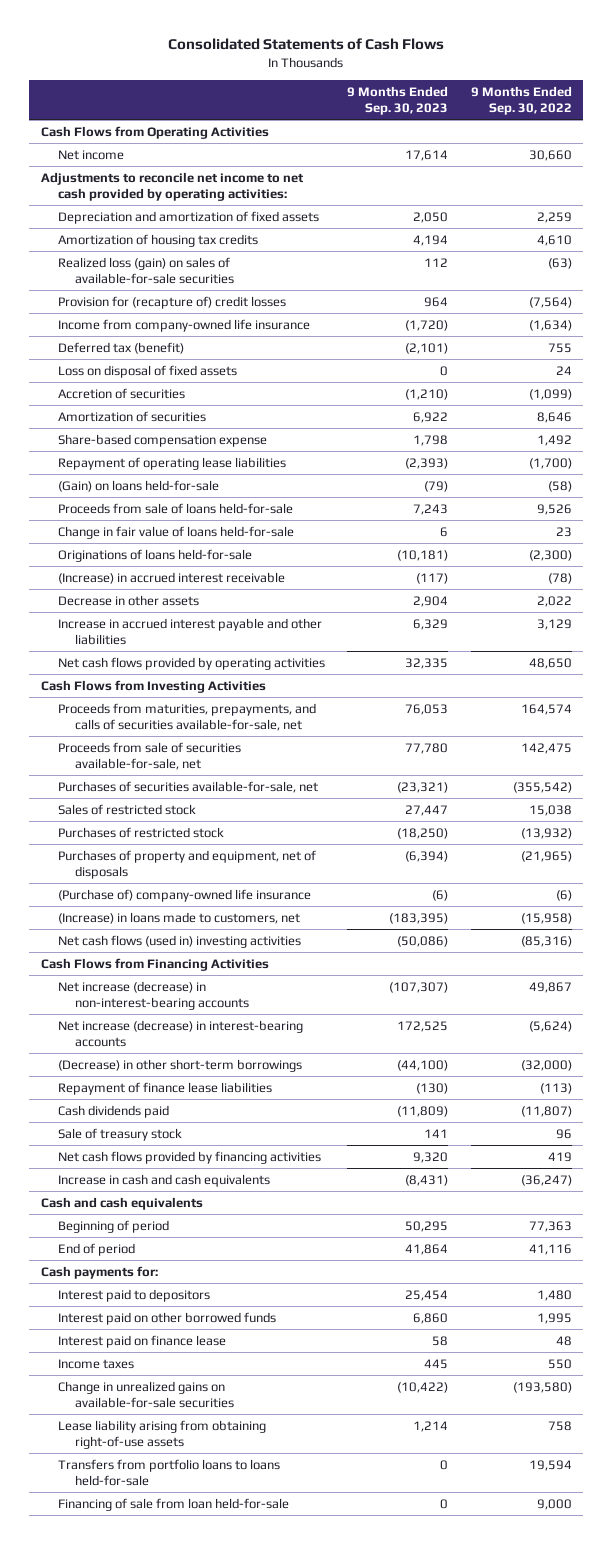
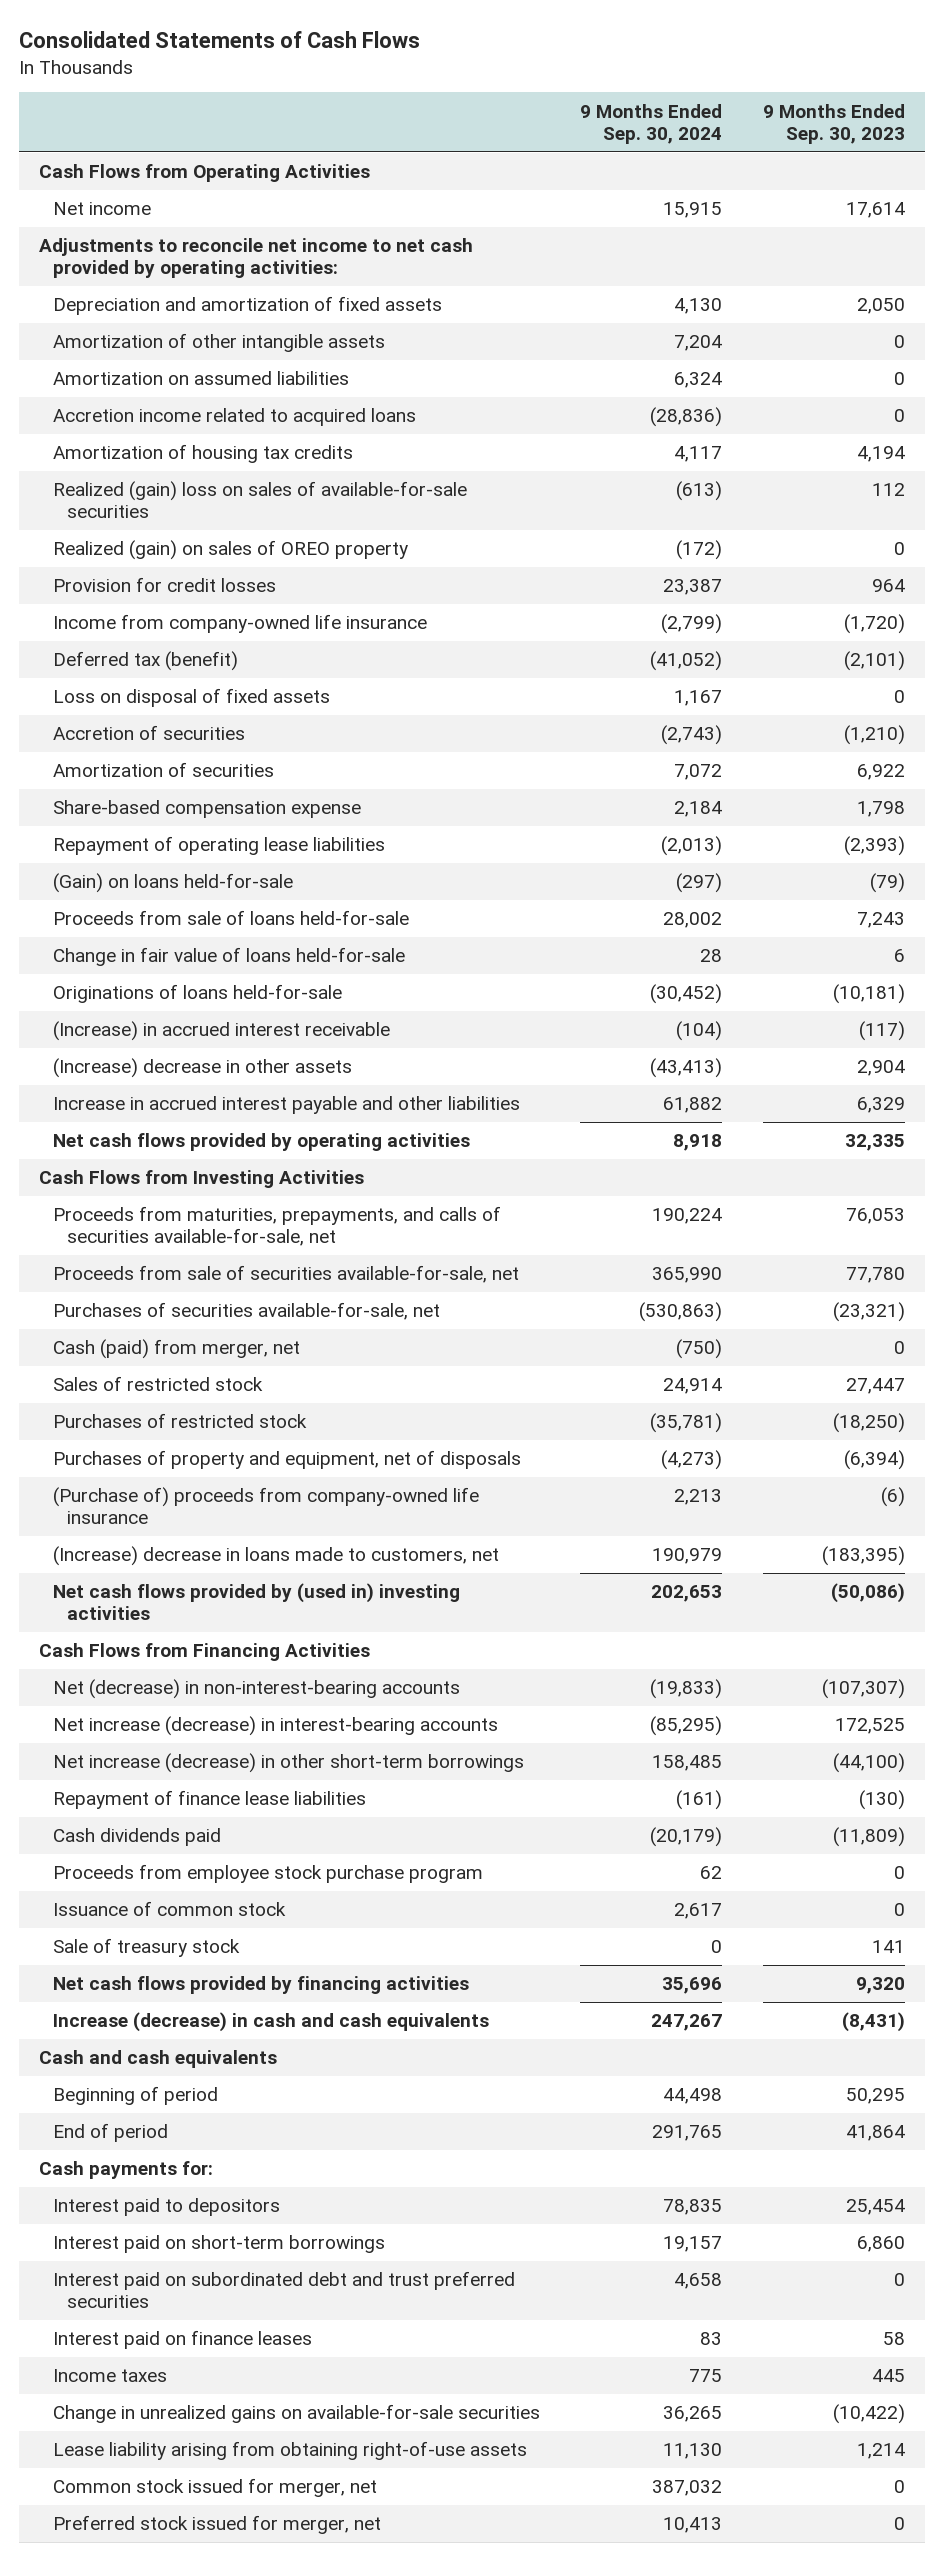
- | 9 Months Ended Sep. 30, 2023 | 9 Months Ended Sep. 30, 2022
+ | 9 Months Ended Sep. 30, 2024 | 9 Months Ended Sep. 30, 2023
+ Amortization of other intangible assets | 7,204 | 0
+ Amortization on assumed liabilities | 6,324 | 0
+ Accretion income related to acquired loans | (28,836) | 0
- Realized loss (gain) on sales of available-for-sale securities | 112 | (63)
- Provision for (recapture of) credit losses | 964 | (7,564)
+ Realized (gain) loss on sales of available-for-sale securities | (613) | 112
+ Realized (gain) on sales of OREO property | (172) | 0
+ Provision for credit losses | 23,387 | 964
- Decrease in other assets | 2,904 | 2,022
+ (Increase) decrease in other assets | (43,413) | 2,904
+ Cash (paid) from merger, net | (750) | 0
- (Purchase of) company-owned life insurance | (6) | (6)
- (Increase) in loans made to customers, net | (183,395) | (15,958)
- Net cash flows (used in) investing activities | (50,086) | (85,316)
+ (Purchase of) proceeds from company-owned life insurance | 2,213 | (6)
+ (Increase) decrease in loans made to customers, net | 190,979 | (183,395)
+ Net cash flows provided by (used in) investing activities | 202,653 | (50,086)
- Net increase (decrease) in non-interest-bearing accounts | (107,307) | 49,867
+ Net (decrease) in non-interest-bearing accounts | (19,833) | (107,307)
- (Decrease) in other short-term borrowings | (44,100) | (32,000)
+ Net increase (decrease) in other short-term borrowings | 158,485 | (44,100)
+ Proceeds from employee stock purchase program | 62 | 0
+ Issuance of common stock | 2,617 | 0
- Increase in cash and cash equivalents | (8,431) | (36,247)
+ Increase (decrease) in cash and cash equivalents | 247,267 | (8,431)
- Interest paid on other borrowed funds | 6,860 | 1,995
- Interest paid on finance lease | 58 | 48
+ Interest paid on short-term borrowings | 19,157 | 6,860
+ Interest paid on subordinated debt and trust preferred securities | 4,658 | 0
+ Interest paid on finance leases | 83 | 58
- Transfers from portfolio loans to loans held-for-sale | 0 | 19,594
- Financing of sale from loan held-for-sale | 0 | 9,000
+ Common stock issued for merger, net | 387,032 | 0
+ Preferred stock issued for merger, net | 10,413 | 0

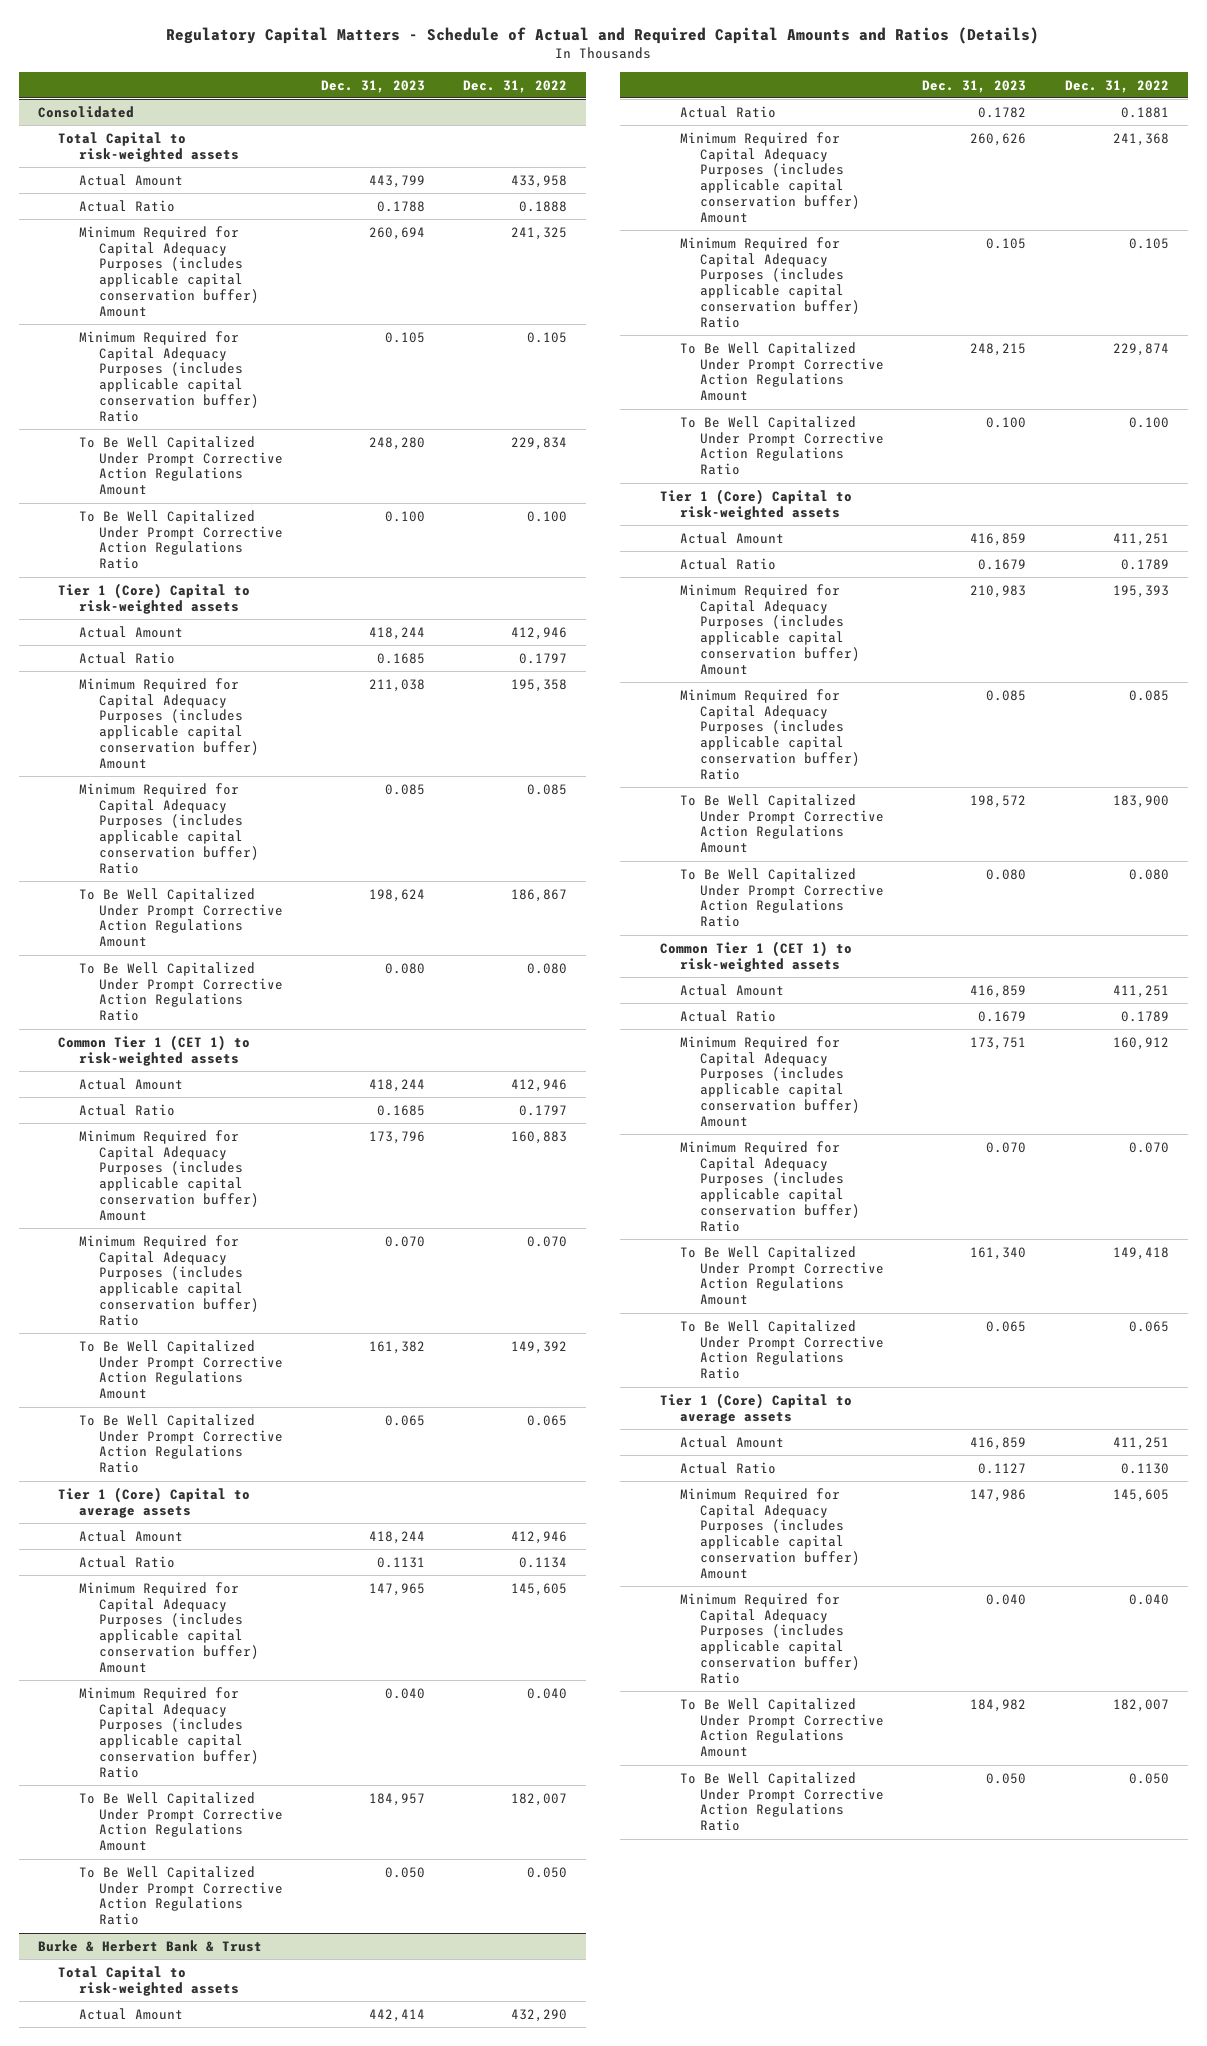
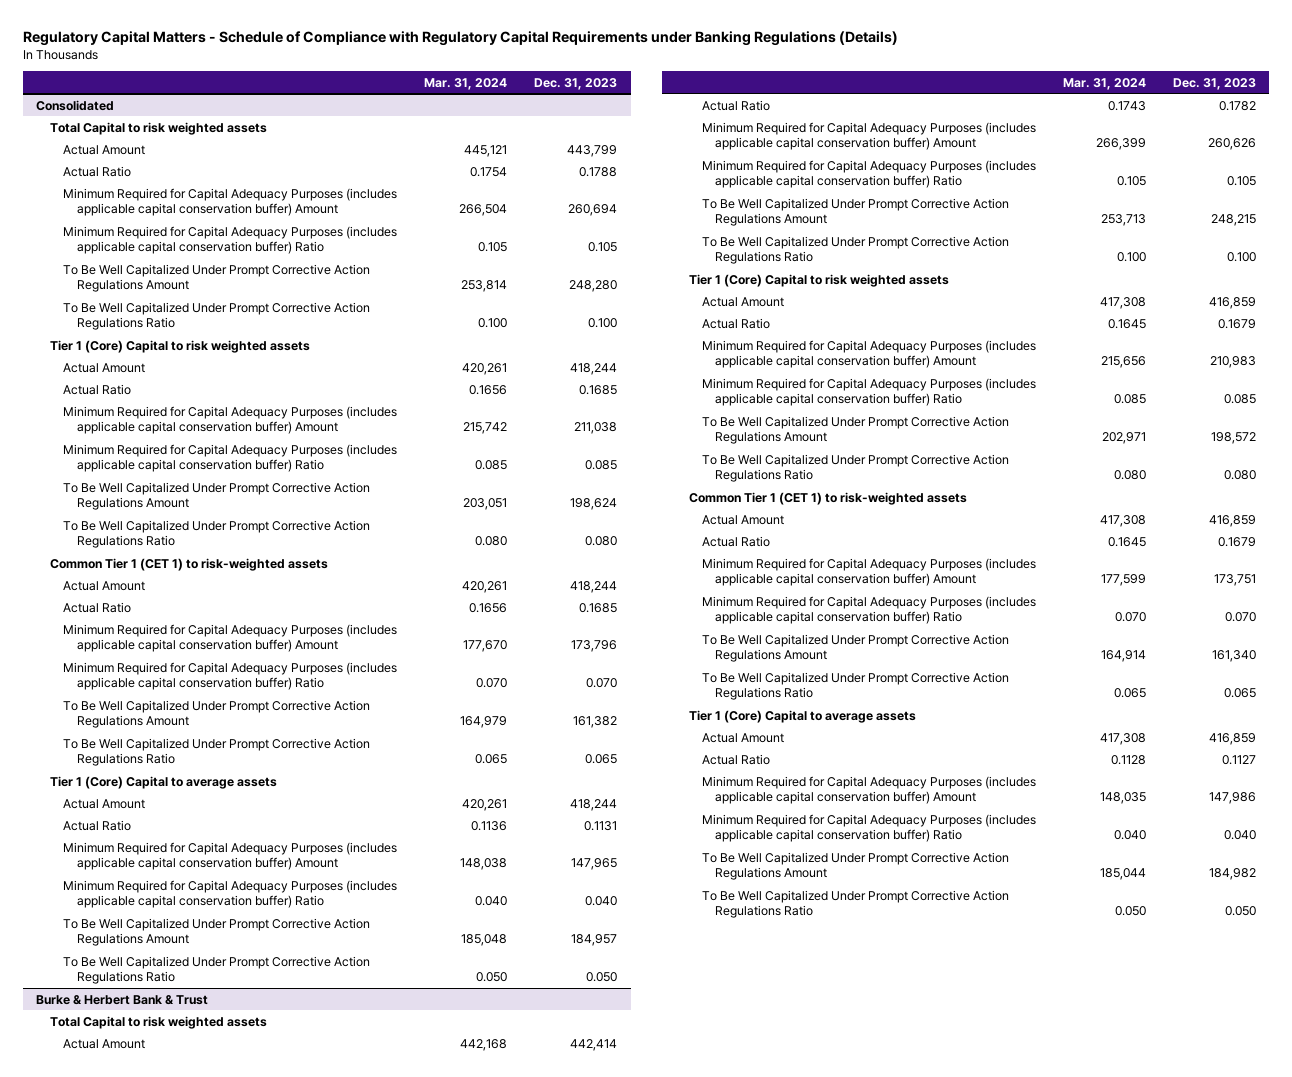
- Regulatory Capital Matters - Schedule of Actual and Required Capital Amounts and Ratios (Details)
+ Regulatory Capital Matters - Schedule of Compliance with Regulatory Capital Requirements under Banking Regulations (Details)
- | Dec. 31, 2023 | Dec. 31, 2022
+ | Mar. 31, 2024 | Dec. 31, 2023
@ Consolidated
- Total Capital to risk-weighted assets
+ Total Capital to risk weighted assets
- Tier 1 (Core) Capital to risk-weighted assets
+ Tier 1 (Core) Capital to risk weighted assets
@ Burke & Herbert Bank & Trust
- Total Capital to risk-weighted assets
+ Total Capital to risk weighted assets
- Tier 1 (Core) Capital to risk-weighted assets
+ Tier 1 (Core) Capital to risk weighted assets

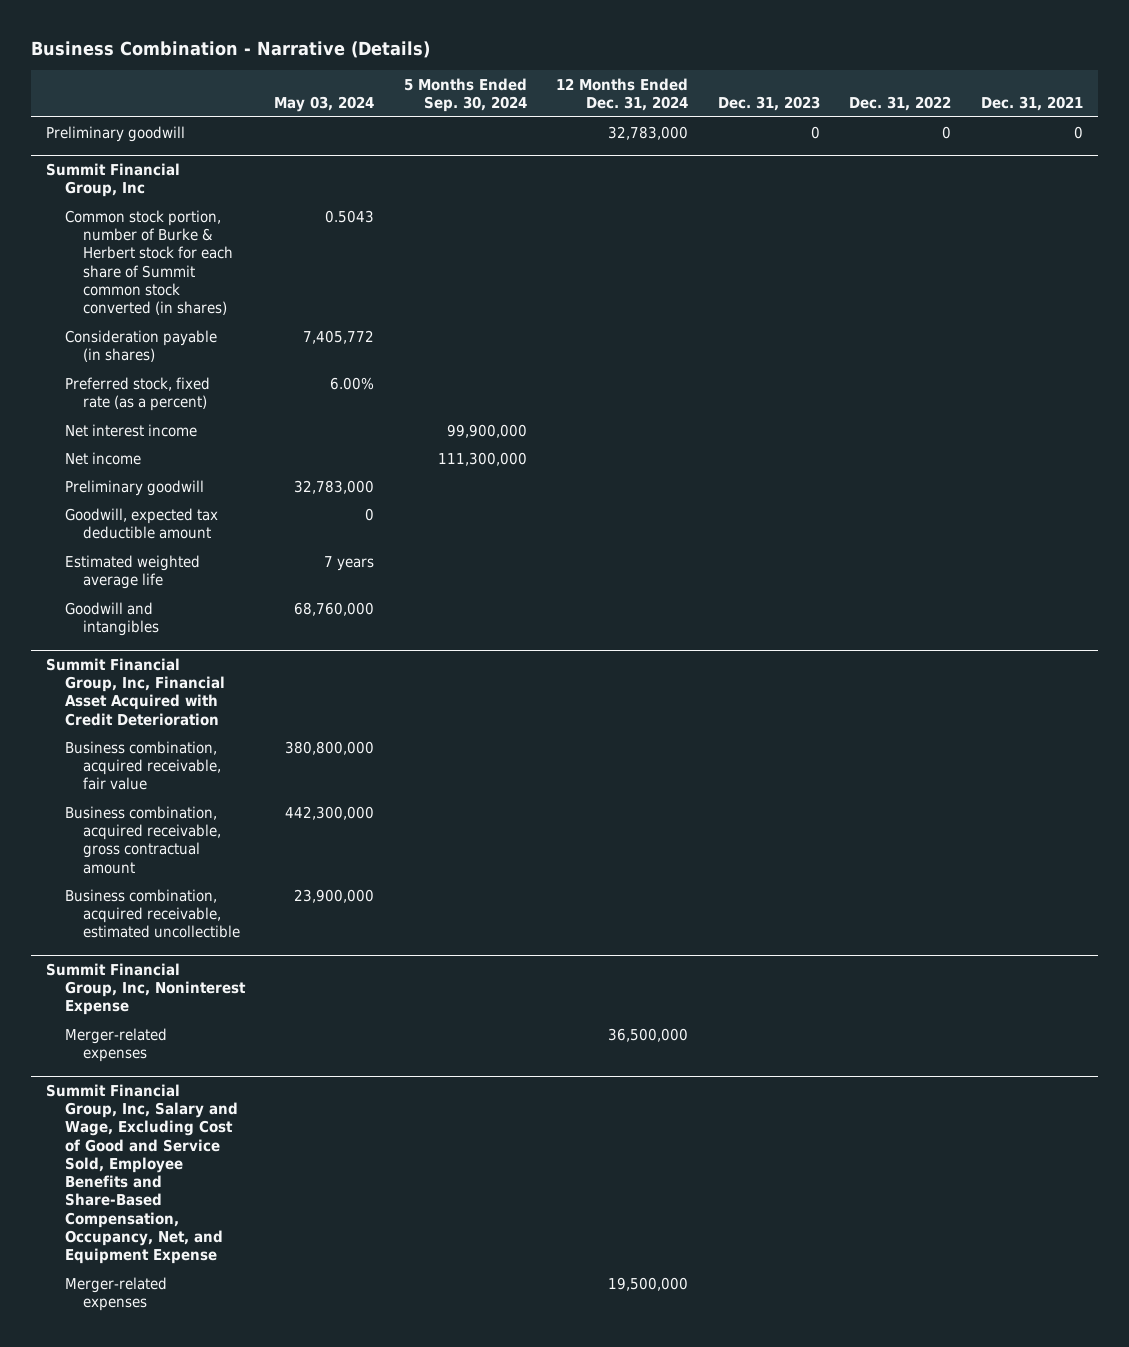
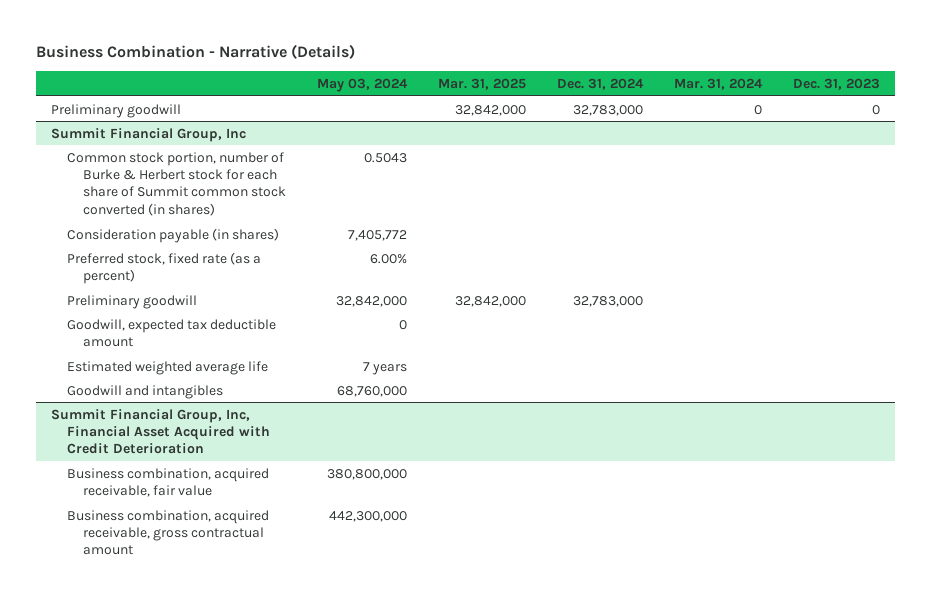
- | May 03, 2024 | 5 Months Ended Sep. 30, 2024 | 12 Months Ended Dec. 31, 2024 | Dec. 31, 2023 | Dec. 31, 2022 | Dec. 31, 2021
+ | May 03, 2024 | Mar. 31, 2025 | Dec. 31, 2024 | Mar. 31, 2024 | Dec. 31, 2023
@ Summit Financial Group, Inc
- Net interest income | | 99,900,000 | | | |
- Net income | | 111,300,000 | | | |
- Preliminary goodwill | 32,783,000 | | | | |
+ Preliminary goodwill | 32,842,000 | 32,842,000 | 32,783,000 | |
@ Summit Financial Group, Inc, Financial Asset Acquired with Credit Deterioration
- Business combination, acquired receivable, estimated uncollectible | 23,900,000 | | | | |
- Summit Financial Group, Inc, Noninterest Expense
- Merger-related expenses | | | 36,500,000 | | |
- Summit Financial Group, Inc, Salary and Wage, Excluding Cost of Good and Service Sold, Employee Benefits and Share-Based Compensation, Occupancy, Net, and Equipment Expense
- Merger-related expenses | | | 19,500,000 | | |

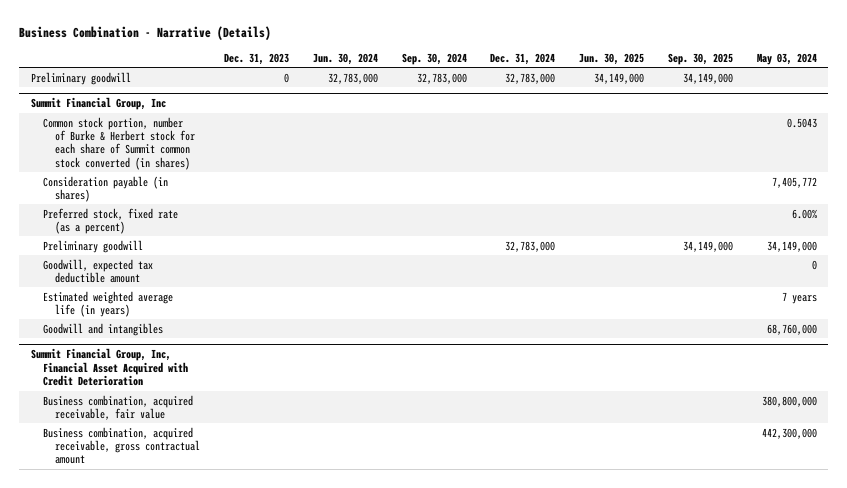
- | May 03, 2024 | Mar. 31, 2025 | Dec. 31, 2024 | Mar. 31, 2024 | Dec. 31, 2023
+ | Dec. 31, 2023 | Jun. 30, 2024 | Sep. 30, 2024 | Dec. 31, 2024 | Jun. 30, 2025 | Sep. 30, 2025 | May 03, 2024
@ Summit Financial Group, Inc
- Preliminary goodwill | 32,842,000 | 32,842,000 | 32,783,000 | |
+ Preliminary goodwill | | | | 32,783,000 | | 34,149,000 | 34,149,000
- Estimated weighted average life | 7 years | | | |
+ Estimated weighted average life (in years) | | | | | | | 7 years

